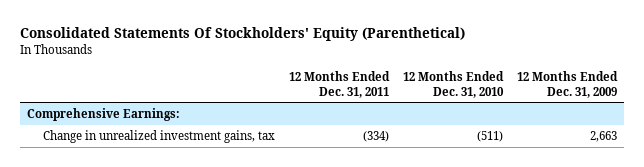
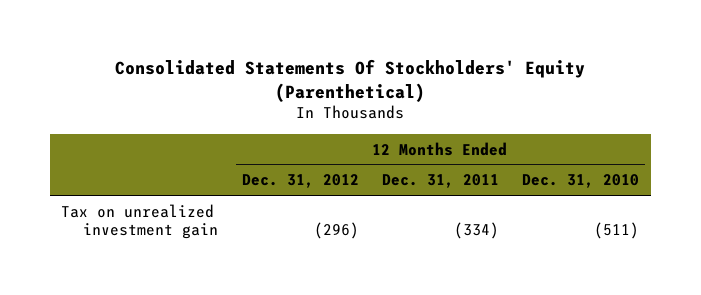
- | 12 Months Ended Dec. 31, 2011 | 12 Months Ended Dec. 31, 2010 | 12 Months Ended Dec. 31, 2009
+ | 12 Months Ended Dec. 31, 2012 | 12 Months Ended Dec. 31, 2011 | 12 Months Ended Dec. 31, 2010
- Comprehensive Earnings:
- Change in unrealized investment gains, tax | (334) | (511) | 2,663
+ Tax on unrealized investment gain | (296) | (334) | (511)

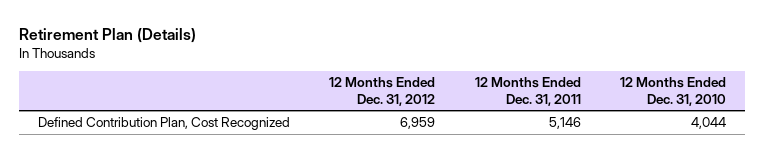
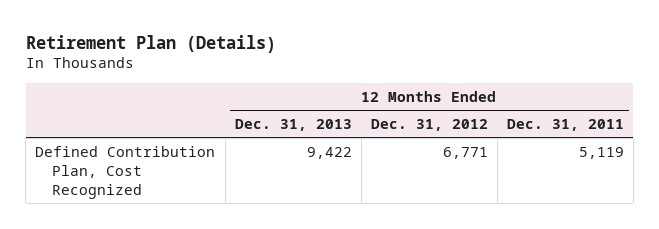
- | 12 Months Ended Dec. 31, 2012 | 12 Months Ended Dec. 31, 2011 | 12 Months Ended Dec. 31, 2010
+ | 12 Months Ended Dec. 31, 2013 | 12 Months Ended Dec. 31, 2012 | 12 Months Ended Dec. 31, 2011
- Defined Contribution Plan, Cost Recognized | 6,959 | 5,146 | 4,044
+ Defined Contribution Plan, Cost Recognized | 9,422 | 6,771 | 5,119

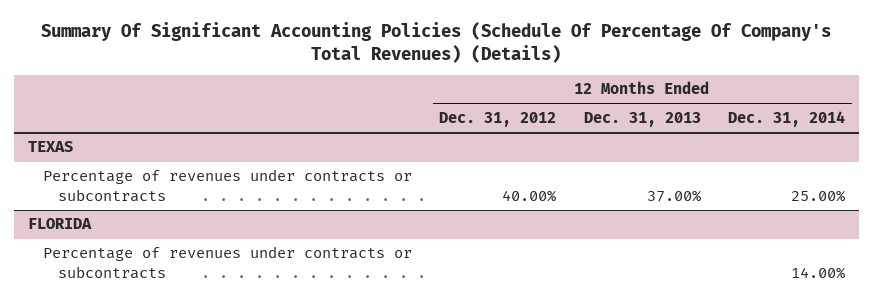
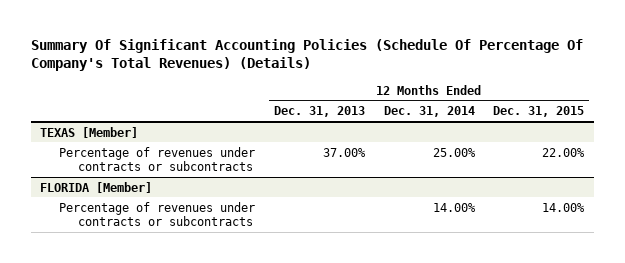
- | 12 Months Ended Dec. 31, 2012 | 12 Months Ended Dec. 31, 2013 | 12 Months Ended Dec. 31, 2014
+ | 12 Months Ended Dec. 31, 2013 | 12 Months Ended Dec. 31, 2014 | 12 Months Ended Dec. 31, 2015
- TEXAS
+ TEXAS [Member]
- FLORIDA
+ FLORIDA [Member]

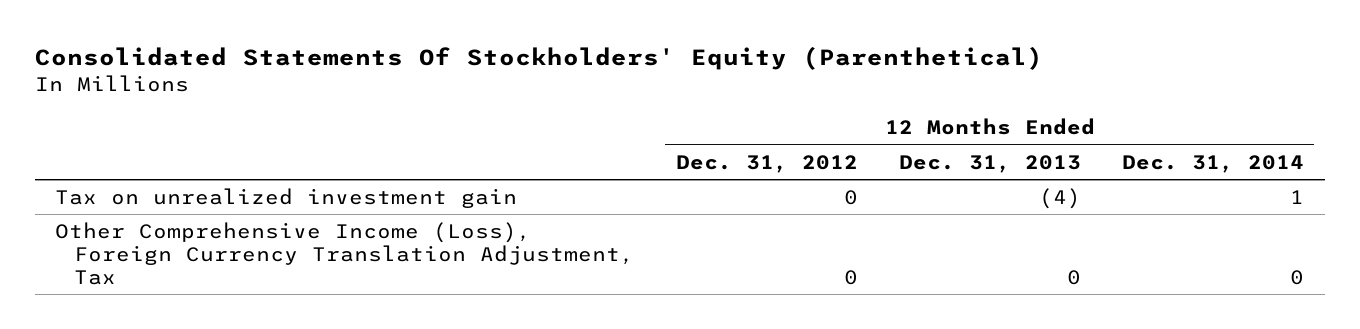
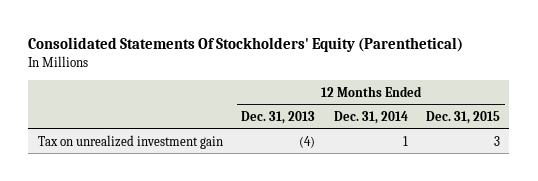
- | 12 Months Ended Dec. 31, 2012 | 12 Months Ended Dec. 31, 2013 | 12 Months Ended Dec. 31, 2014
+ | 12 Months Ended Dec. 31, 2013 | 12 Months Ended Dec. 31, 2014 | 12 Months Ended Dec. 31, 2015
- Other Comprehensive Income (Loss), Foreign Currency Translation Adjustment, Tax | 0 | 0 | 0

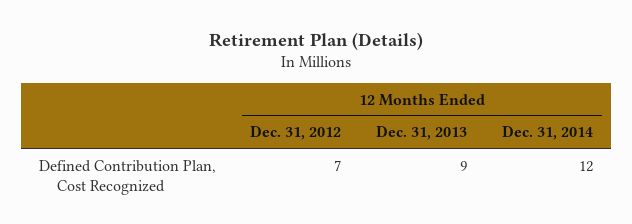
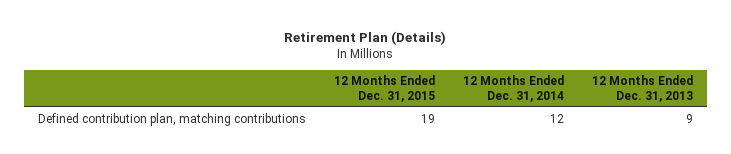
- | 12 Months Ended Dec. 31, 2012 | 12 Months Ended Dec. 31, 2013 | 12 Months Ended Dec. 31, 2014
+ | 12 Months Ended Dec. 31, 2015 | 12 Months Ended Dec. 31, 2014 | 12 Months Ended Dec. 31, 2013
- Defined Contribution Plan, Cost Recognized | 7 | 9 | 12
+ Defined contribution plan, matching contributions | 19 | 12 | 9

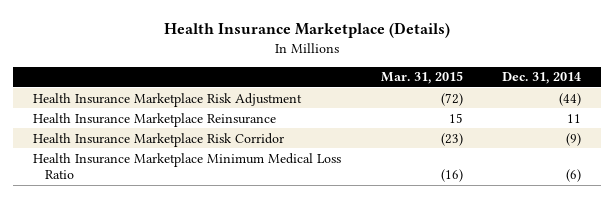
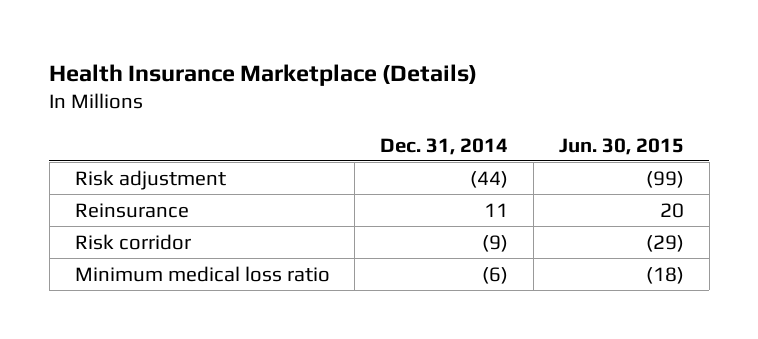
- | Mar. 31, 2015 | Dec. 31, 2014
+ | Dec. 31, 2014 | Jun. 30, 2015
- Health Insurance Marketplace Risk Adjustment | (72) | (44)
- Health Insurance Marketplace Reinsurance | 15 | 11
- Health Insurance Marketplace Risk Corridor | (23) | (9)
- Health Insurance Marketplace Minimum Medical Loss Ratio | (16) | (6)
+ Risk adjustment | (44) | (99)
+ Reinsurance | 11 | 20
+ Risk corridor | (9) | (29)
+ Minimum medical loss ratio | (6) | (18)

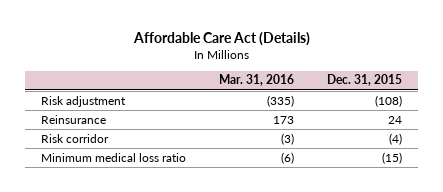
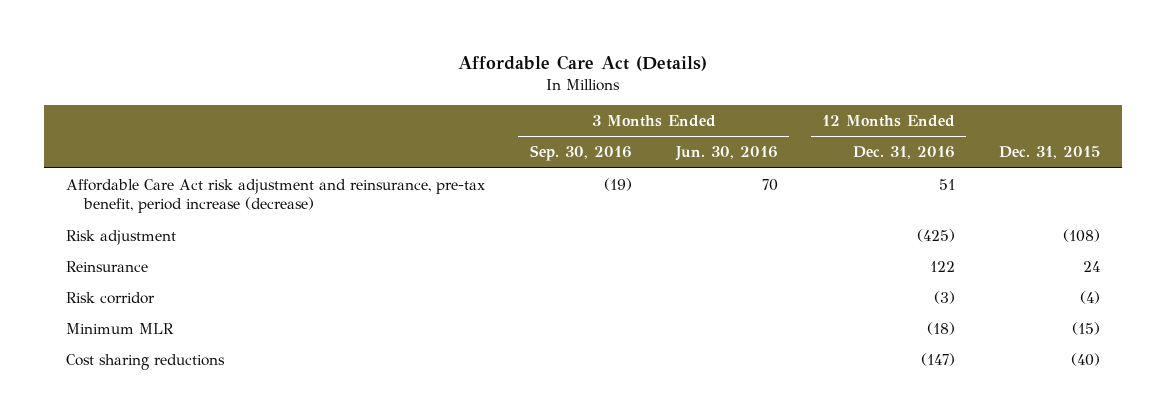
- | Mar. 31, 2016 | Dec. 31, 2015
+ | 3 Months Ended Sep. 30, 2016 | 3 Months Ended Jun. 30, 2016 | 12 Months Ended Dec. 31, 2016 | Dec. 31, 2015
+ Affordable Care Act risk adjustment and reinsurance, pre-tax benefit, period increase (decrease) | (19) | 70 | 51 |
- Minimum medical loss ratio | (6) | (15)
+ Minimum MLR | | | (18) | (15)
+ Cost sharing reductions | | | (147) | (40)

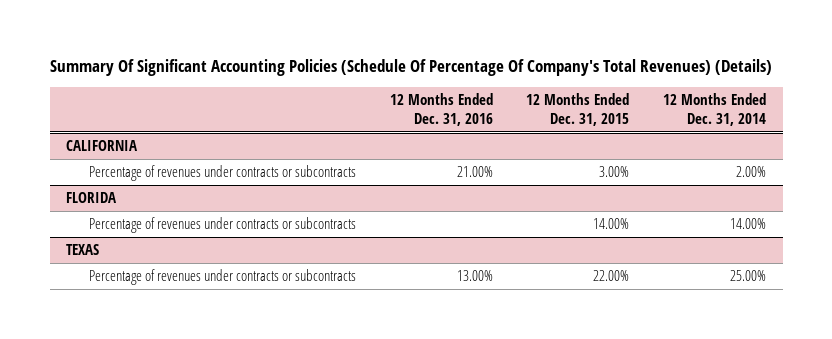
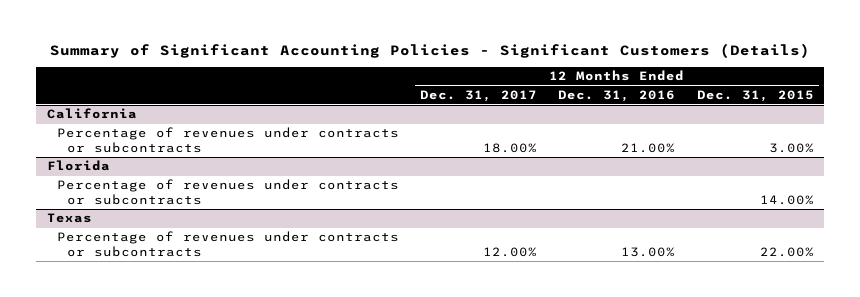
- Summary Of Significant Accounting Policies (Schedule Of Percentage Of Company's Total Revenues) (Details)
+ Summary of Significant Accounting Policies - Significant Customers (Details)
- | 12 Months Ended Dec. 31, 2016 | 12 Months Ended Dec. 31, 2015 | 12 Months Ended Dec. 31, 2014
+ | 12 Months Ended Dec. 31, 2017 | 12 Months Ended Dec. 31, 2016 | 12 Months Ended Dec. 31, 2015
- CALIFORNIA
+ California
- FLORIDA
+ Florida
- TEXAS
+ Texas

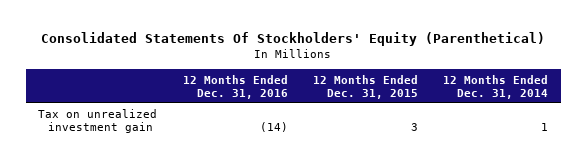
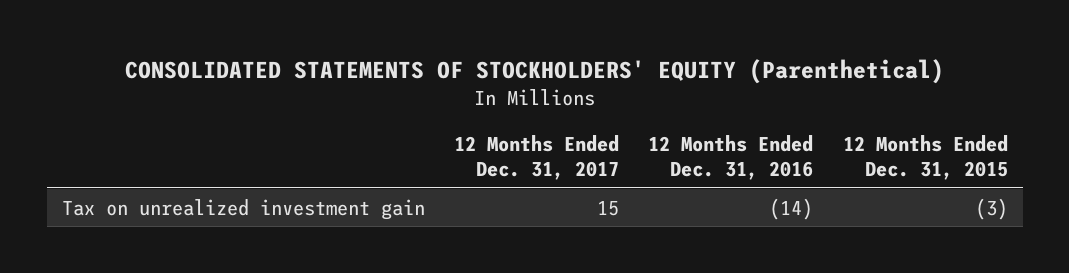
- Consolidated Statements Of Stockholders' Equity (Parenthetical)
+ CONSOLIDATED STATEMENTS OF STOCKHOLDERS' EQUITY (Parenthetical)
- | 12 Months Ended Dec. 31, 2016 | 12 Months Ended Dec. 31, 2015 | 12 Months Ended Dec. 31, 2014
+ | 12 Months Ended Dec. 31, 2017 | 12 Months Ended Dec. 31, 2016 | 12 Months Ended Dec. 31, 2015
- Tax on unrealized investment gain | (14) | 3 | 1
+ Tax on unrealized investment gain | 15 | (14) | (3)

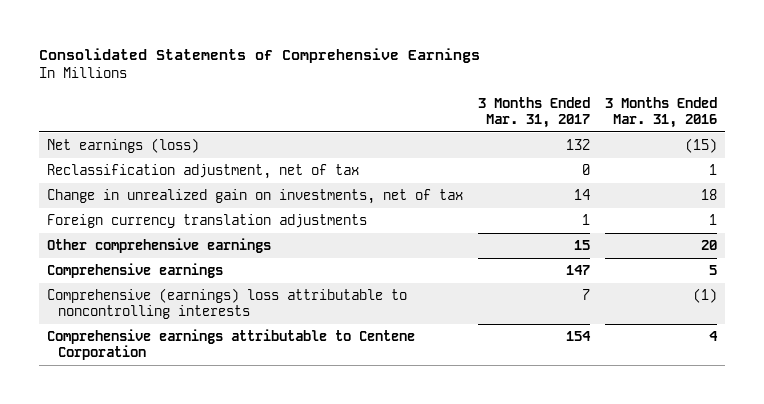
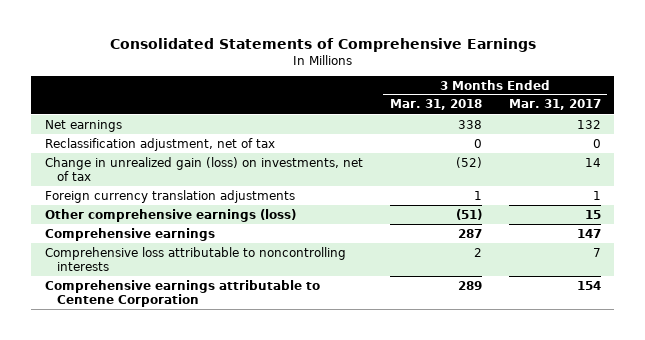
- | 3 Months Ended Mar. 31, 2017 | 3 Months Ended Mar. 31, 2016
+ | 3 Months Ended Mar. 31, 2018 | 3 Months Ended Mar. 31, 2017
- Net earnings (loss) | 132 | (15)
+ Net earnings | 338 | 132
- Change in unrealized gain on investments, net of tax | 14 | 18
+ Change in unrealized gain (loss) on investments, net of tax | (52) | 14
- Other comprehensive earnings | 15 | 20
+ Other comprehensive earnings (loss) | (51) | 15
- Comprehensive (earnings) loss attributable to noncontrolling interests | 7 | (1)
+ Comprehensive loss attributable to noncontrolling interests | 2 | 7

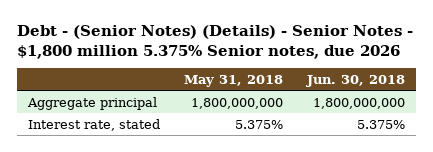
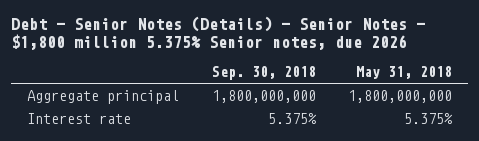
- Debt - (Senior Notes) (Details) - Senior Notes - $1,800 million 5.375% Senior notes, due 2026
+ Debt - Senior Notes (Details) - Senior Notes - $1,800 million 5.375% Senior notes, due 2026
- | May 31, 2018 | Jun. 30, 2018
+ | Sep. 30, 2018 | May 31, 2018
- Interest rate, stated | 5.375% | 5.375%
+ Interest rate | 5.375% | 5.375%

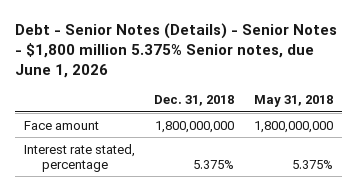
- Debt - Senior Notes (Details) - Senior Notes - $1,800 million 5.375% Senior notes, due 2026
+ Debt - Senior Notes (Details) - Senior Notes - $1,800 million 5.375% Senior notes, due June 1, 2026
- | Sep. 30, 2018 | May 31, 2018
+ | Dec. 31, 2018 | May 31, 2018
- Aggregate principal | 1,800,000,000 | 1,800,000,000
- Interest rate | 5.375% | 5.375%
+ Face amount | 1,800,000,000 | 1,800,000,000
+ Interest rate stated, percentage | 5.375% | 5.375%

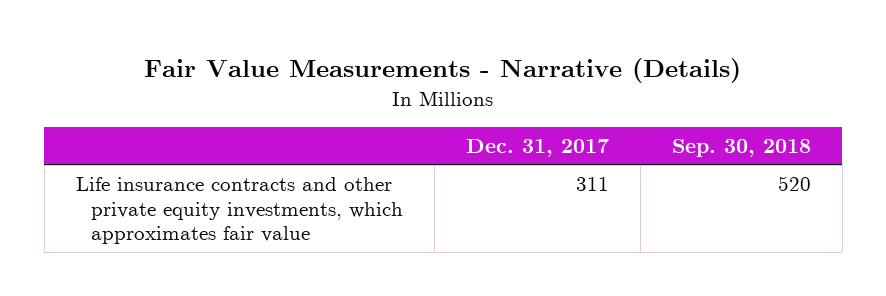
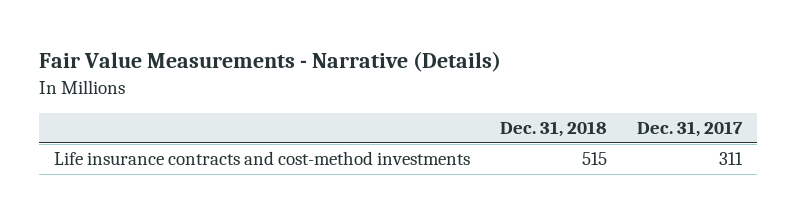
- | Dec. 31, 2017 | Sep. 30, 2018
+ | Dec. 31, 2018 | Dec. 31, 2017
- Life insurance contracts and other private equity investments, which approximates fair value | 311 | 520
+ Life insurance contracts and cost-method investments | 515 | 311

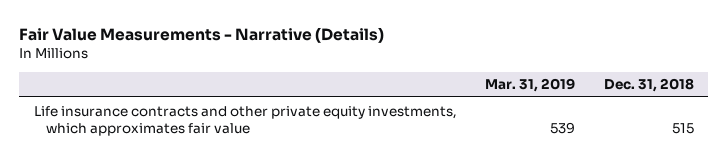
- | Dec. 31, 2018 | Dec. 31, 2017
+ | Mar. 31, 2019 | Dec. 31, 2018
- Life insurance contracts and cost-method investments | 515 | 311
+ Life insurance contracts and other private equity investments, which approximates fair value | 539 | 515

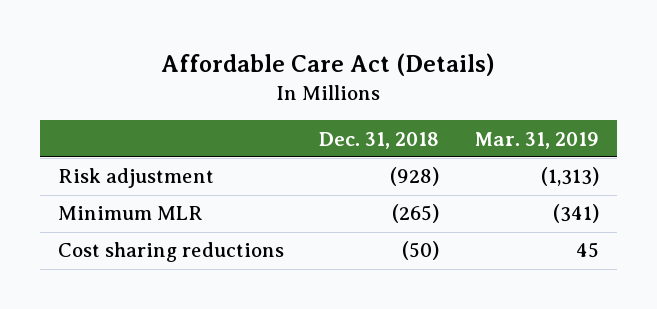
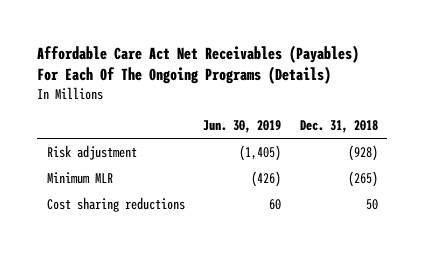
- Affordable Care Act (Details)
+ Affordable Care Act Net Receivables (Payables) For Each Of The Ongoing Programs (Details)
- | Dec. 31, 2018 | Mar. 31, 2019
+ | Jun. 30, 2019 | Dec. 31, 2018
- Cost sharing reductions | (50) | 45
+ Cost sharing reductions | 60 | 50

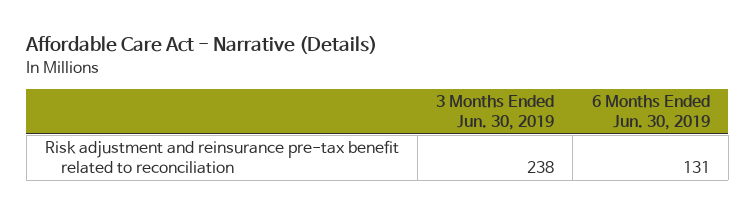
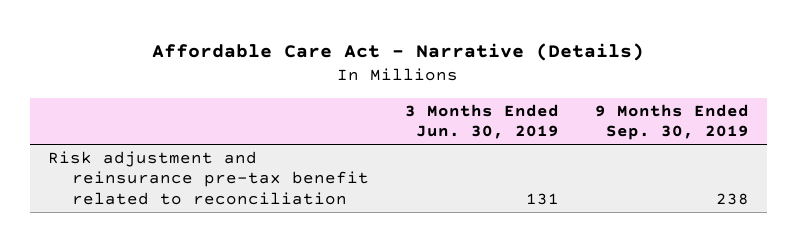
- | 3 Months Ended Jun. 30, 2019 | 6 Months Ended Jun. 30, 2019
+ | 3 Months Ended Jun. 30, 2019 | 9 Months Ended Sep. 30, 2019
- Risk adjustment and reinsurance pre-tax benefit related to reconciliation | 238 | 131
+ Risk adjustment and reinsurance pre-tax benefit related to reconciliation | 131 | 238

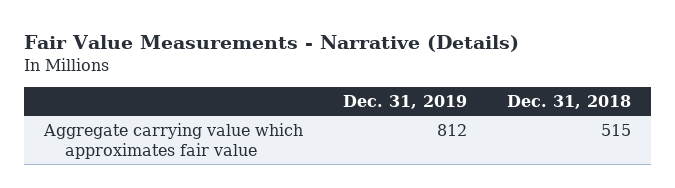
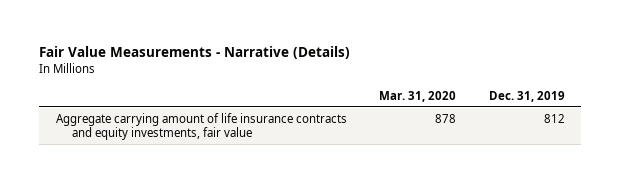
- | Dec. 31, 2019 | Dec. 31, 2018
+ | Mar. 31, 2020 | Dec. 31, 2019
- Aggregate carrying value which approximates fair value | 812 | 515
+ Aggregate carrying amount of life insurance contracts and equity investments, fair value | 878 | 812

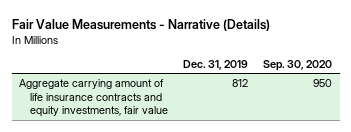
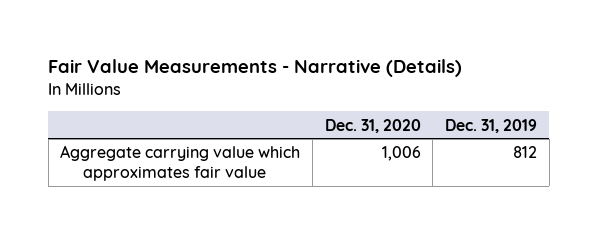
- | Dec. 31, 2019 | Sep. 30, 2020
+ | Dec. 31, 2020 | Dec. 31, 2019
- Aggregate carrying amount of life insurance contracts and equity investments, fair value | 812 | 950
+ Aggregate carrying value which approximates fair value | 1,006 | 812

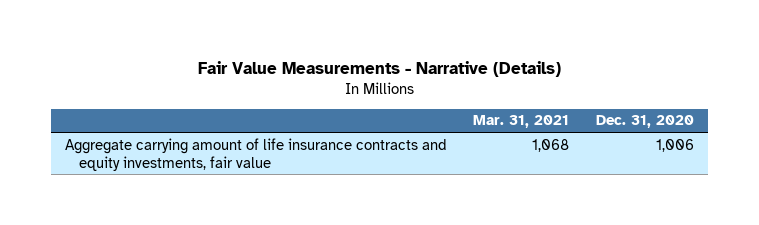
- | Dec. 31, 2020 | Dec. 31, 2019
+ | Mar. 31, 2021 | Dec. 31, 2020
- Aggregate carrying value which approximates fair value | 1,006 | 812
+ Aggregate carrying amount of life insurance contracts and equity investments, fair value | 1,068 | 1,006

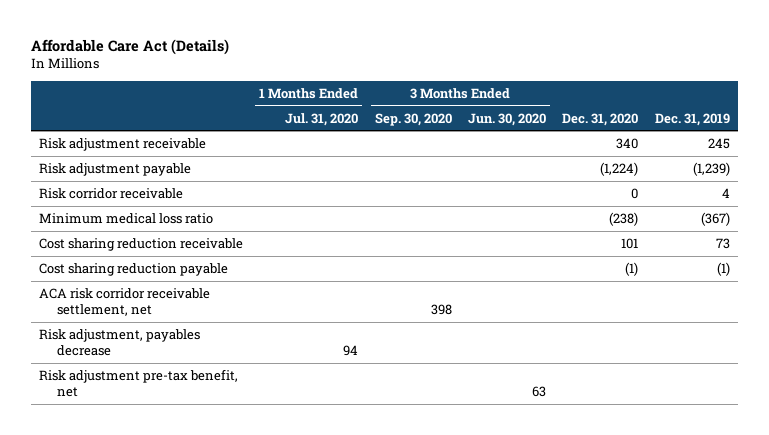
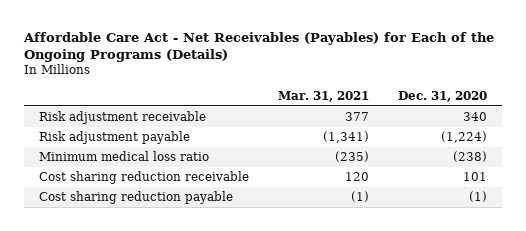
- Affordable Care Act (Details)
+ Affordable Care Act - Net Receivables (Payables) for Each of the Ongoing Programs (Details)
- | 1 Months Ended Jul. 31, 2020 | 3 Months Ended Sep. 30, 2020 | 3 Months Ended Jun. 30, 2020 | Dec. 31, 2020 | Dec. 31, 2019
+ | Mar. 31, 2021 | Dec. 31, 2020
- Risk corridor receivable | | | | 0 | 4
- ACA risk corridor receivable settlement, net | | 398 | | |
- Risk adjustment, payables decrease | 94 | | | |
- Risk adjustment pre-tax benefit, net | | | 63 | |

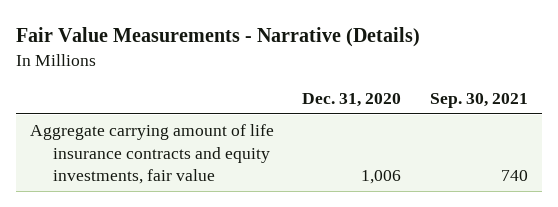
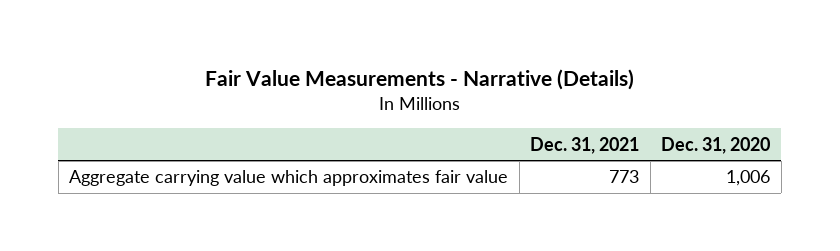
- | Dec. 31, 2020 | Sep. 30, 2021
+ | Dec. 31, 2021 | Dec. 31, 2020
- Aggregate carrying amount of life insurance contracts and equity investments, fair value | 1,006 | 740
+ Aggregate carrying value which approximates fair value | 773 | 1,006

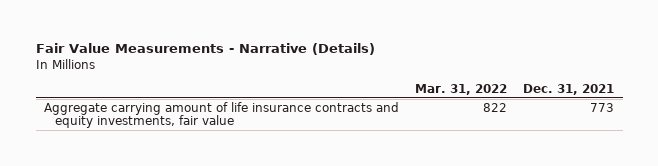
- | Dec. 31, 2021 | Dec. 31, 2020
+ | Mar. 31, 2022 | Dec. 31, 2021
- Aggregate carrying value which approximates fair value | 773 | 1,006
+ Aggregate carrying amount of life insurance contracts and equity investments, fair value | 822 | 773

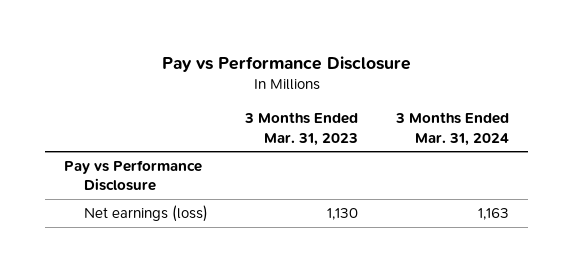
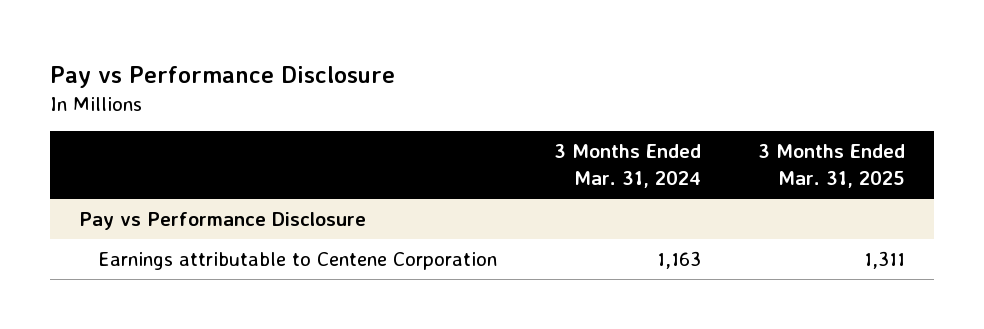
- | 3 Months Ended Mar. 31, 2023 | 3 Months Ended Mar. 31, 2024
+ | 3 Months Ended Mar. 31, 2024 | 3 Months Ended Mar. 31, 2025
- Net earnings (loss) | 1,130 | 1,163
+ Earnings attributable to Centene Corporation | 1,163 | 1,311

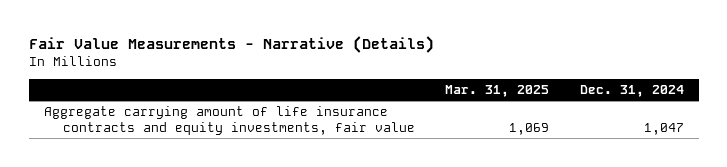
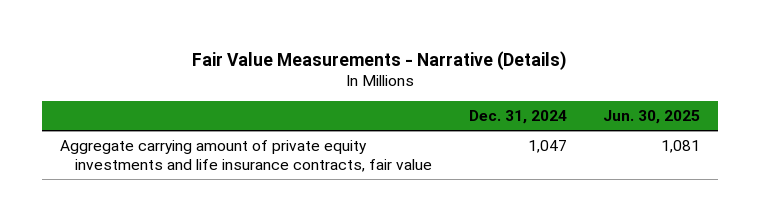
- | Mar. 31, 2025 | Dec. 31, 2024
+ | Dec. 31, 2024 | Jun. 30, 2025
- Aggregate carrying amount of life insurance contracts and equity investments, fair value | 1,069 | 1,047
+ Aggregate carrying amount of private equity investments and life insurance contracts, fair value | 1,047 | 1,081

